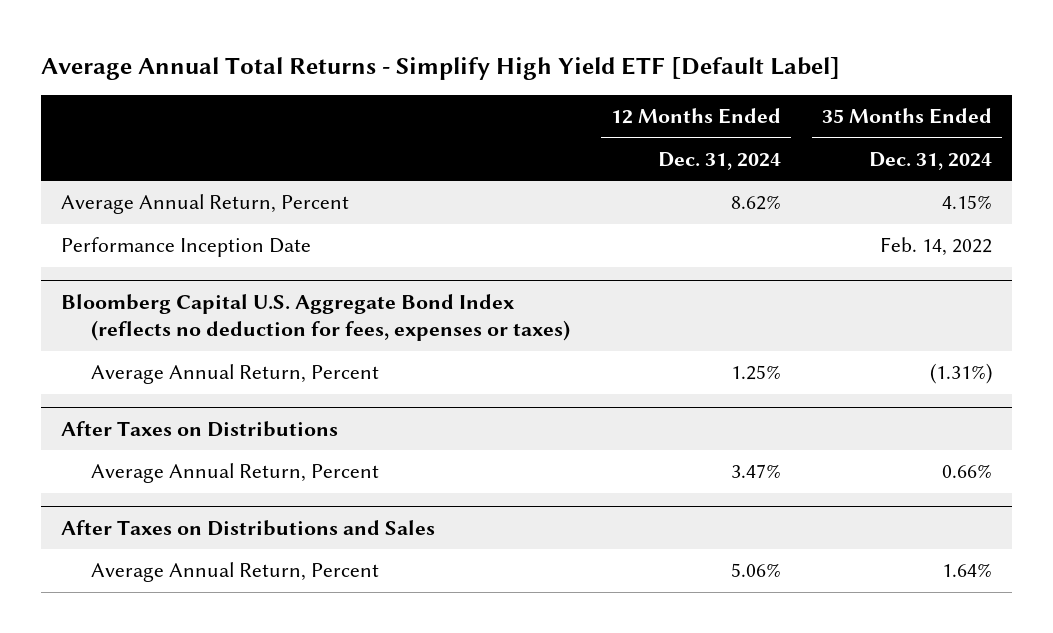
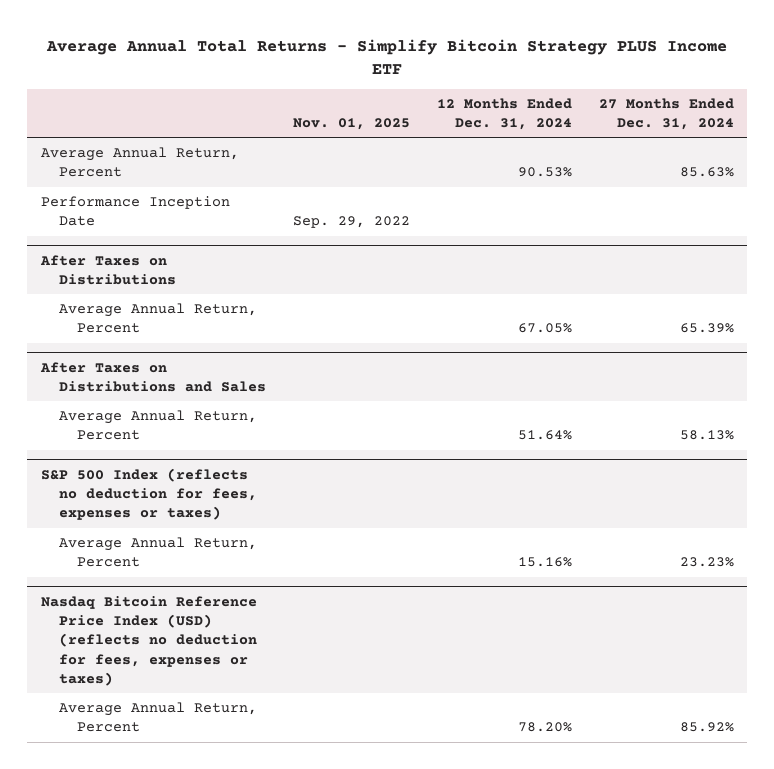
- Average Annual Total Returns - Simplify High Yield ETF [Default Label]
+ Average Annual Total Returns - Simplify Bitcoin Strategy PLUS Income ETF
- | 12 Months Ended Dec. 31, 2024 | 35 Months Ended Dec. 31, 2024
+ | Nov. 01, 2025 | 12 Months Ended Dec. 31, 2024 | 27 Months Ended Dec. 31, 2024
- Average Annual Return, Percent | 8.62% | 4.15%
+ Average Annual Return, Percent | | 90.53% | 85.63%
- Bloomberg Capital U.S. Aggregate Bond Index (reflects no deduction for fees, expenses or taxes)
- Average Annual Return, Percent | 1.25% | (1.31%)
@ After Taxes on Distributions
- Average Annual Return, Percent | 3.47% | 0.66%
+ Average Annual Return, Percent | | 67.05% | 65.39%
@ After Taxes on Distributions and Sales
- Average Annual Return, Percent | 5.06% | 1.64%
+ Average Annual Return, Percent | | 51.64% | 58.13%
+ S&P 500 Index (reflects no deduction for fees, expenses or taxes)
+ Average Annual Return, Percent | | 15.16% | 23.23%
+ Nasdaq Bitcoin Reference Price Index (USD) (reflects no deduction for fees, expenses or taxes)
+ Average Annual Return, Percent | | 78.20% | 85.92%

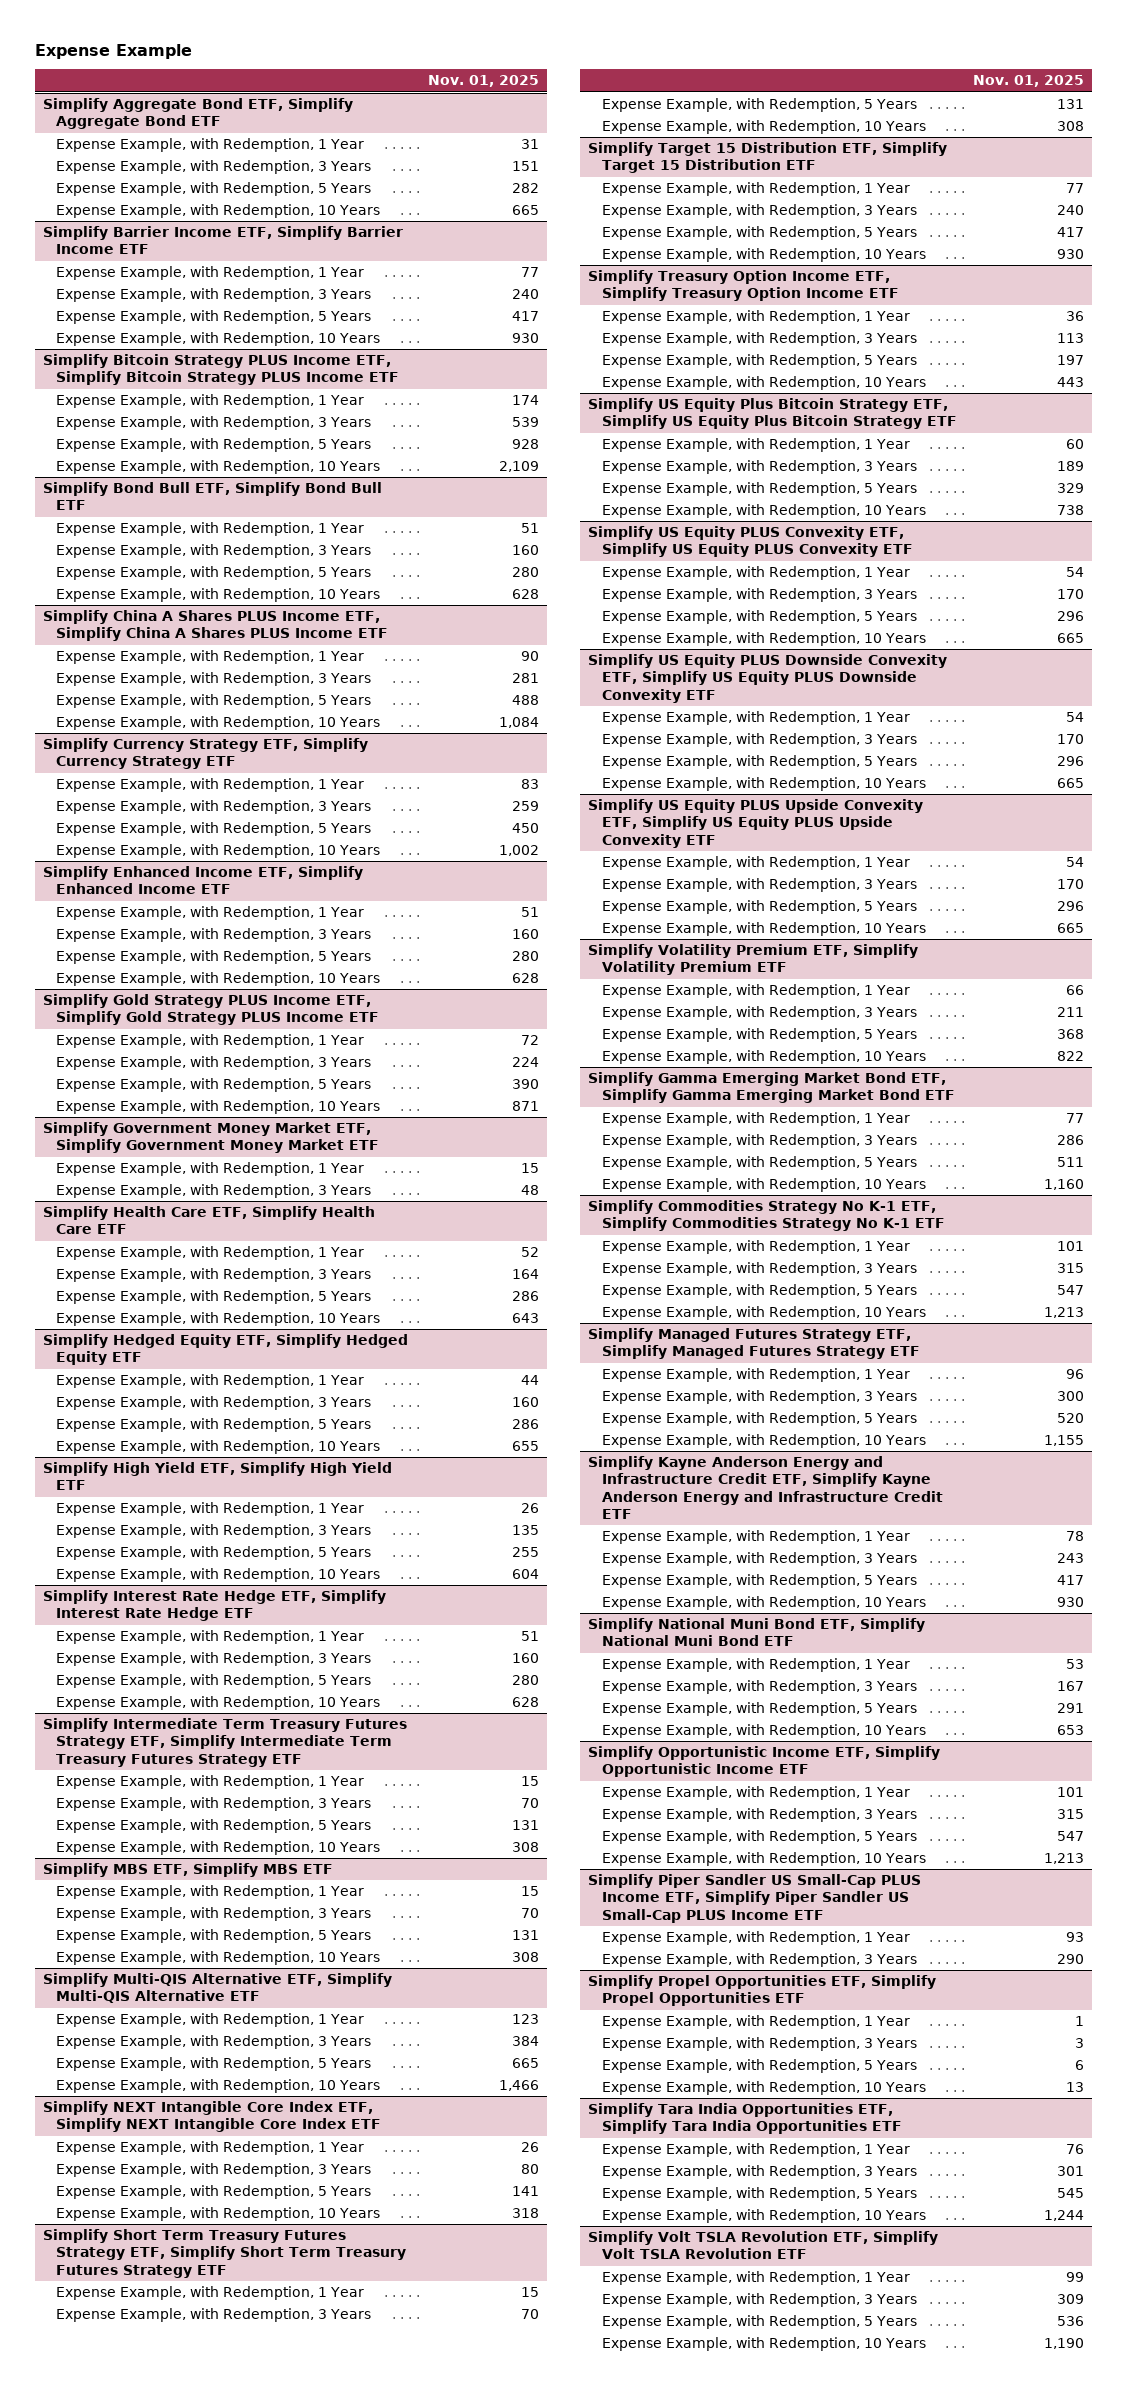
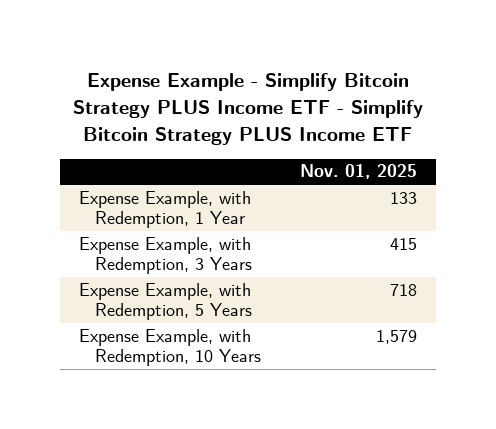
- Expense Example
+ Expense Example - Simplify Bitcoin Strategy PLUS Income ETF - Simplify Bitcoin Strategy PLUS Income ETF
- Simplify Aggregate Bond ETF, Simplify Aggregate Bond ETF
- Expense Example, with Redemption, 1 Year | 31
- Expense Example, with Redemption, 3 Years | 151
- Expense Example, with Redemption, 5 Years | 282
- Expense Example, with Redemption, 10 Years | 665
- Simplify Barrier Income ETF, Simplify Barrier Income ETF
- Expense Example, with Redemption, 1 Year | 77
- Expense Example, with Redemption, 3 Years | 240
- Expense Example, with Redemption, 5 Years | 417
- Expense Example, with Redemption, 10 Years | 930
- Simplify Bitcoin Strategy PLUS Income ETF, Simplify Bitcoin Strategy PLUS Income ETF
- Expense Example, with Redemption, 1 Year | 174
- Expense Example, with Redemption, 3 Years | 539
- Expense Example, with Redemption, 5 Years | 928
- Expense Example, with Redemption, 10 Years | 2,109
- Simplify Bond Bull ETF, Simplify Bond Bull ETF
- Expense Example, with Redemption, 1 Year | 51
- Expense Example, with Redemption, 3 Years | 160
- Expense Example, with Redemption, 5 Years | 280
- Expense Example, with Redemption, 10 Years | 628
- Simplify China A Shares PLUS Income ETF, Simplify China A Shares PLUS Income ETF
- Expense Example, with Redemption, 1 Year | 90
- Expense Example, with Redemption, 3 Years | 281
- Expense Example, with Redemption, 5 Years | 488
- Expense Example, with Redemption, 10 Years | 1,084
- Simplify Currency Strategy ETF, Simplify Currency Strategy ETF
- Expense Example, with Redemption, 1 Year | 83
- Expense Example, with Redemption, 3 Years | 259
- Expense Example, with Redemption, 5 Years | 450
- Expense Example, with Redemption, 10 Years | 1,002
- Simplify Enhanced Income ETF, Simplify Enhanced Income ETF
- Expense Example, with Redemption, 1 Year | 51
- Expense Example, with Redemption, 3 Years | 160
- Expense Example, with Redemption, 5 Years | 280
- Expense Example, with Redemption, 10 Years | 628
- Simplify Gold Strategy PLUS Income ETF, Simplify Gold Strategy PLUS Income ETF
- Expense Example, with Redemption, 1 Year | 72
- Expense Example, with Redemption, 3 Years | 224
- Expense Example, with Redemption, 5 Years | 390
- Expense Example, with Redemption, 10 Years | 871
- Simplify Government Money Market ETF, Simplify Government Money Market ETF
- Expense Example, with Redemption, 1 Year | 15
- Expense Example, with Redemption, 3 Years | 48
- Simplify Health Care ETF, Simplify Health Care ETF
- Expense Example, with Redemption, 1 Year | 52
- Expense Example, with Redemption, 3 Years | 164
- Expense Example, with Redemption, 5 Years | 286
- Expense Example, with Redemption, 10 Years | 643
- Simplify Hedged Equity ETF, Simplify Hedged Equity ETF
- Expense Example, with Redemption, 1 Year | 44
- Expense Example, with Redemption, 3 Years | 160
- Expense Example, with Redemption, 5 Years | 286
- Expense Example, with Redemption, 10 Years | 655
- Simplify High Yield ETF, Simplify High Yield ETF
- Expense Example, with Redemption, 1 Year | 26
- Expense Example, with Redemption, 3 Years | 135
- Expense Example, with Redemption, 5 Years | 255
- Expense Example, with Redemption, 10 Years | 604
- Simplify Interest Rate Hedge ETF, Simplify Interest Rate Hedge ETF
- Expense Example, with Redemption, 1 Year | 51
- Expense Example, with Redemption, 3 Years | 160
- Expense Example, with Redemption, 5 Years | 280
- Expense Example, with Redemption, 10 Years | 628
- Simplify Intermediate Term Treasury Futures Strategy ETF, Simplify Intermediate Term Treasury Futures Strategy ETF
- Expense Example, with Redemption, 1 Year | 15
- Expense Example, with Redemption, 3 Years | 70
- Expense Example, with Redemption, 5 Years | 131
- Expense Example, with Redemption, 10 Years | 308
- Simplify MBS ETF, Simplify MBS ETF
- Expense Example, with Redemption, 1 Year | 15
- Expense Example, with Redemption, 3 Years | 70
- Expense Example, with Redemption, 5 Years | 131
- Expense Example, with Redemption, 10 Years | 308
- Simplify Multi-QIS Alternative ETF, Simplify Multi-QIS Alternative ETF
- Expense Example, with Redemption, 1 Year | 123
- Expense Example, with Redemption, 3 Years | 384
- Expense Example, with Redemption, 5 Years | 665
- Expense Example, with Redemption, 10 Years | 1,466
- Simplify NEXT Intangible Core Index ETF, Simplify NEXT Intangible Core Index ETF
- Expense Example, with Redemption, 1 Year | 26
- Expense Example, with Redemption, 3 Years | 80
- Expense Example, with Redemption, 5 Years | 141
- Expense Example, with Redemption, 10 Years | 318
- Simplify Short Term Treasury Futures Strategy ETF, Simplify Short Term Treasury Futures Strategy ETF
- Expense Example, with Redemption, 1 Year | 15
- Expense Example, with Redemption, 3 Years | 70
- Expense Example, with Redemption, 5 Years | 131
- Expense Example, with Redemption, 10 Years | 308
- Simplify Target 15 Distribution ETF, Simplify Target 15 Distribution ETF
- Expense Example, with Redemption, 1 Year | 77
- Expense Example, with Redemption, 3 Years | 240
- Expense Example, with Redemption, 5 Years | 417
- Expense Example, with Redemption, 10 Years | 930
- Simplify Treasury Option Income ETF, Simplify Treasury Option Income ETF
- Expense Example, with Redemption, 1 Year | 36
- Expense Example, with Redemption, 3 Years | 113
- Expense Example, with Redemption, 5 Years | 197
- Expense Example, with Redemption, 10 Years | 443
- Simplify US Equity Plus Bitcoin Strategy ETF, Simplify US Equity Plus Bitcoin Strategy ETF
- Expense Example, with Redemption, 1 Year | 60
- Expense Example, with Redemption, 3 Years | 189
- Expense Example, with Redemption, 5 Years | 329
- Expense Example, with Redemption, 10 Years | 738
- Simplify US Equity PLUS Convexity ETF, Simplify US Equity PLUS Convexity ETF
- Expense Example, with Redemption, 1 Year | 54
- Expense Example, with Redemption, 3 Years | 170
- Expense Example, with Redemption, 5 Years | 296
- Expense Example, with Redemption, 10 Years | 665
- Simplify US Equity PLUS Downside Convexity ETF, Simplify US Equity PLUS Downside Convexity ETF
- Expense Example, with Redemption, 1 Year | 54
- Expense Example, with Redemption, 3 Years | 170
- Expense Example, with Redemption, 5 Years | 296
- Expense Example, with Redemption, 10 Years | 665
- Simplify US Equity PLUS Upside Convexity ETF, Simplify US Equity PLUS Upside Convexity ETF
- Expense Example, with Redemption, 1 Year | 54
- Expense Example, with Redemption, 3 Years | 170
- Expense Example, with Redemption, 5 Years | 296
- Expense Example, with Redemption, 10 Years | 665
- Simplify Volatility Premium ETF, Simplify Volatility Premium ETF
- Expense Example, with Redemption, 1 Year | 66
- Expense Example, with Redemption, 3 Years | 211
- Expense Example, with Redemption, 5 Years | 368
- Expense Example, with Redemption, 10 Years | 822
- Simplify Gamma Emerging Market Bond ETF, Simplify Gamma Emerging Market Bond ETF
- Expense Example, with Redemption, 1 Year | 77
- Expense Example, with Redemption, 3 Years | 286
- Expense Example, with Redemption, 5 Years | 511
- Expense Example, with Redemption, 10 Years | 1,160
- Simplify Commodities Strategy No K-1 ETF, Simplify Commodities Strategy No K-1 ETF
- Expense Example, with Redemption, 1 Year | 101
- Expense Example, with Redemption, 3 Years | 315
- Expense Example, with Redemption, 5 Years | 547
- Expense Example, with Redemption, 10 Years | 1,213
- Simplify Managed Futures Strategy ETF, Simplify Managed Futures Strategy ETF
- Expense Example, with Redemption, 1 Year | 96
- Expense Example, with Redemption, 3 Years | 300
- Expense Example, with Redemption, 5 Years | 520
- Expense Example, with Redemption, 10 Years | 1,155
- Simplify Kayne Anderson Energy and Infrastructure Credit ETF, Simplify Kayne Anderson Energy and Infrastructure Credit ETF
- Expense Example, with Redemption, 1 Year | 78
- Expense Example, with Redemption, 3 Years | 243
- Expense Example, with Redemption, 5 Years | 417
- Expense Example, with Redemption, 10 Years | 930
- Simplify National Muni Bond ETF, Simplify National Muni Bond ETF
- Expense Example, with Redemption, 1 Year | 53
- Expense Example, with Redemption, 3 Years | 167
- Expense Example, with Redemption, 5 Years | 291
- Expense Example, with Redemption, 10 Years | 653
- Simplify Opportunistic Income ETF, Simplify Opportunistic Income ETF
- Expense Example, with Redemption, 1 Year | 101
- Expense Example, with Redemption, 3 Years | 315
- Expense Example, with Redemption, 5 Years | 547
- Expense Example, with Redemption, 10 Years | 1,213
- Simplify Piper Sandler US Small-Cap PLUS Income ETF, Simplify Piper Sandler US Small-Cap PLUS Income ETF
- Expense Example, with Redemption, 1 Year | 93
- Expense Example, with Redemption, 3 Years | 290
- Simplify Propel Opportunities ETF, Simplify Propel Opportunities ETF
- Expense Example, with Redemption, 1 Year | 1
- Expense Example, with Redemption, 3 Years | 3
- Expense Example, with Redemption, 5 Years | 6
- Expense Example, with Redemption, 10 Years | 13
- Simplify Tara India Opportunities ETF, Simplify Tara India Opportunities ETF
- Expense Example, with Redemption, 1 Year | 76
- Expense Example, with Redemption, 3 Years | 301
- Expense Example, with Redemption, 5 Years | 545
- Expense Example, with Redemption, 10 Years | 1,244
- Simplify Volt TSLA Revolution ETF, Simplify Volt TSLA Revolution ETF
- Expense Example, with Redemption, 1 Year | 99
- Expense Example, with Redemption, 3 Years | 309
- Expense Example, with Redemption, 5 Years | 536
- Expense Example, with Redemption, 10 Years | 1,190
+ Expense Example, with Redemption, 1 Year | 133
+ Expense Example, with Redemption, 3 Years | 415
+ Expense Example, with Redemption, 5 Years | 718
+ Expense Example, with Redemption, 10 Years | 1,579

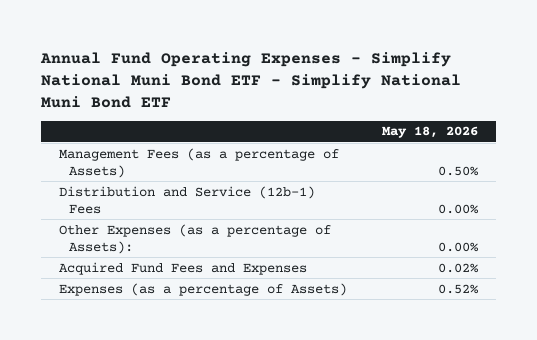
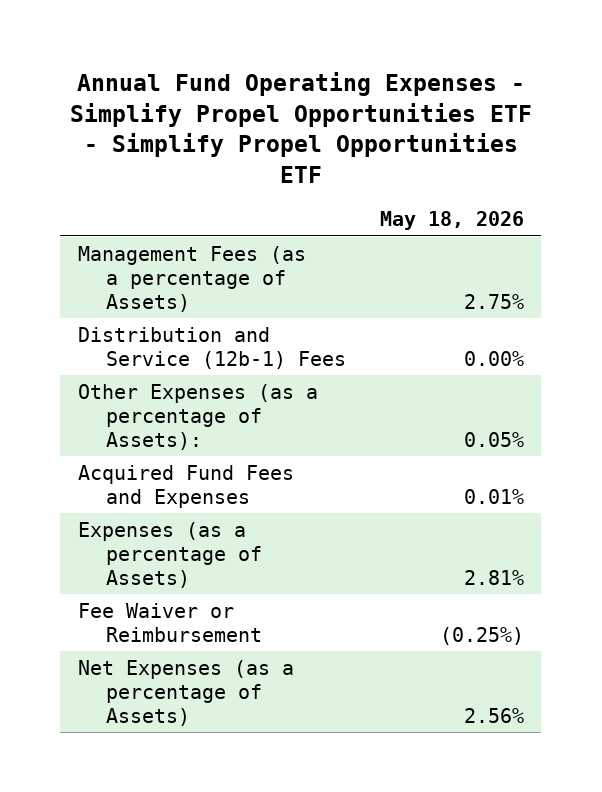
- Annual Fund Operating Expenses - Simplify National Muni Bond ETF - Simplify National Muni Bond ETF
+ Annual Fund Operating Expenses - Simplify Propel Opportunities ETF - Simplify Propel Opportunities ETF
- Management Fees (as a percentage of Assets) | 0.50%
+ Management Fees (as a percentage of Assets) | 2.75%
- Other Expenses (as a percentage of Assets): | 0.00%
- Acquired Fund Fees and Expenses | 0.02%
- Expenses (as a percentage of Assets) | 0.52%
+ Other Expenses (as a percentage of Assets): | 0.05%
+ Acquired Fund Fees and Expenses | 0.01%
+ Expenses (as a percentage of Assets) | 2.81%
+ Fee Waiver or Reimbursement | (0.25%)
+ Net Expenses (as a percentage of Assets) | 2.56%

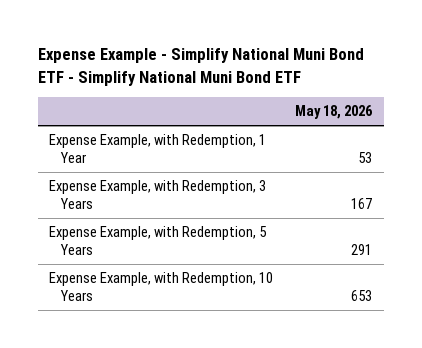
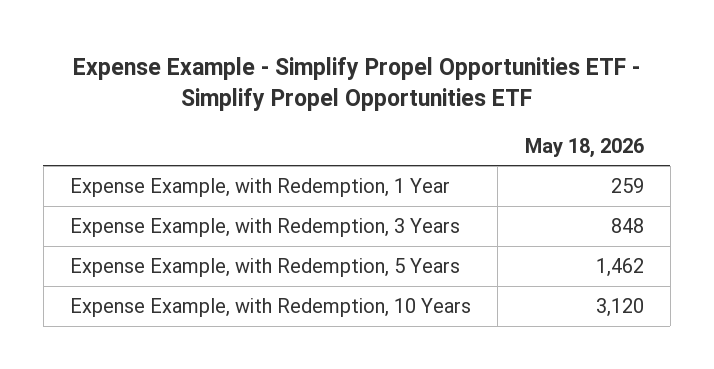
- Expense Example - Simplify National Muni Bond ETF - Simplify National Muni Bond ETF
+ Expense Example - Simplify Propel Opportunities ETF - Simplify Propel Opportunities ETF
- Expense Example, with Redemption, 1 Year | 53
- Expense Example, with Redemption, 3 Years | 167
- Expense Example, with Redemption, 5 Years | 291
- Expense Example, with Redemption, 10 Years | 653
+ Expense Example, with Redemption, 1 Year | 259
+ Expense Example, with Redemption, 3 Years | 848
+ Expense Example, with Redemption, 5 Years | 1,462
+ Expense Example, with Redemption, 10 Years | 3,120

